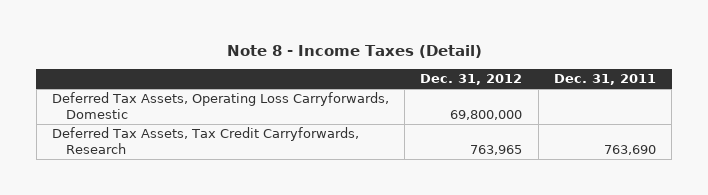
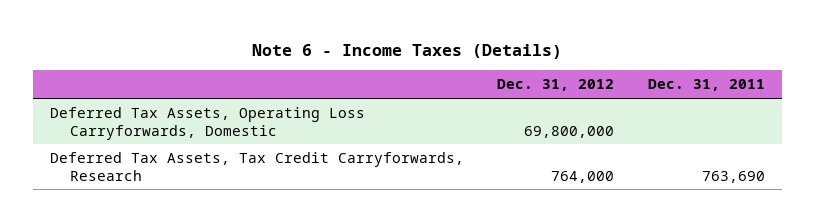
- Note 8 - Income Taxes (Detail)
+ Note 6 - Income Taxes (Details)
- Deferred Tax Assets, Tax Credit Carryforwards, Research | 763,965 | 763,690
+ Deferred Tax Assets, Tax Credit Carryforwards, Research | 764,000 | 763,690

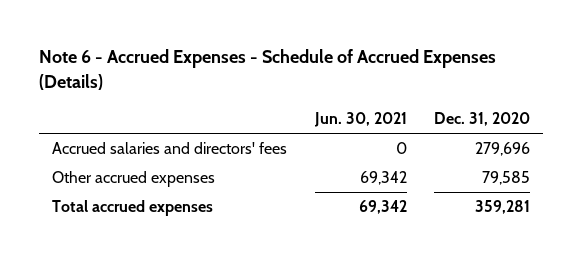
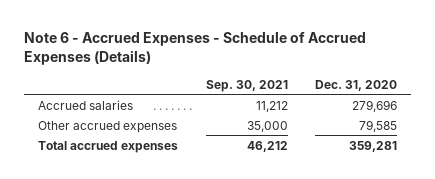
- | Jun. 30, 2021 | Dec. 31, 2020
+ | Sep. 30, 2021 | Dec. 31, 2020
- Accrued salaries and directors' fees | 0 | 279,696
+ Accrued salaries | 11,212 | 279,696

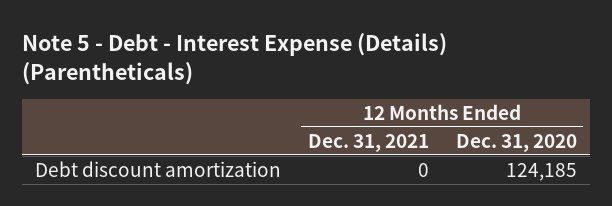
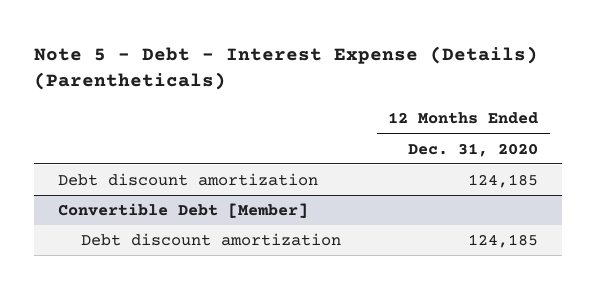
- | 12 Months Ended Dec. 31, 2021 | 12 Months Ended Dec. 31, 2020
+ | 12 Months Ended Dec. 31, 2020
+ Convertible Debt [Member]
+ Debt discount amortization | 124,185

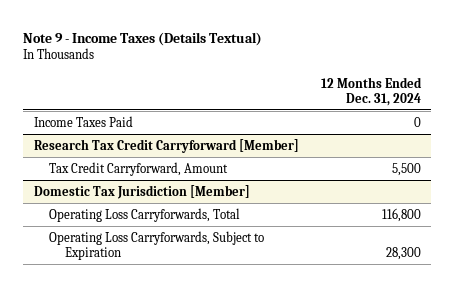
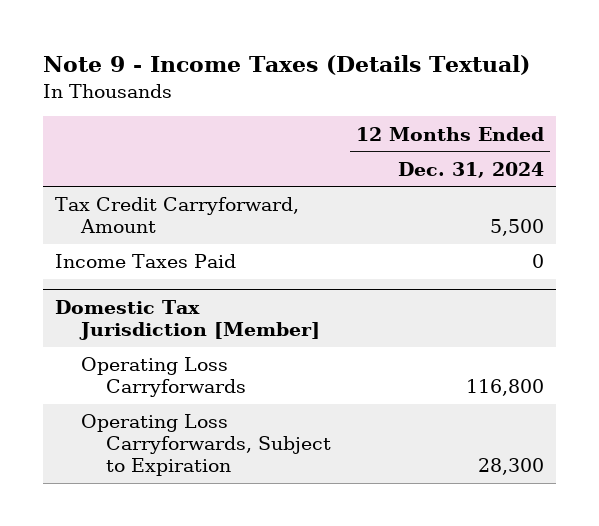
- Research Tax Credit Carryforward [Member]
moved down: Income Taxes Paid | 0
@ Domestic Tax Jurisdiction [Member]
- Operating Loss Carryforwards, Total | 116,800
+ Operating Loss Carryforwards | 116,800

